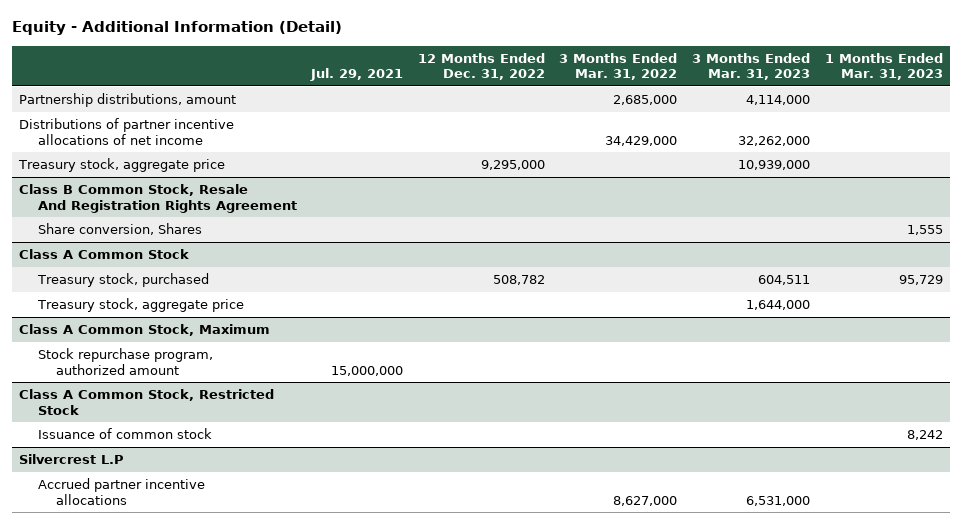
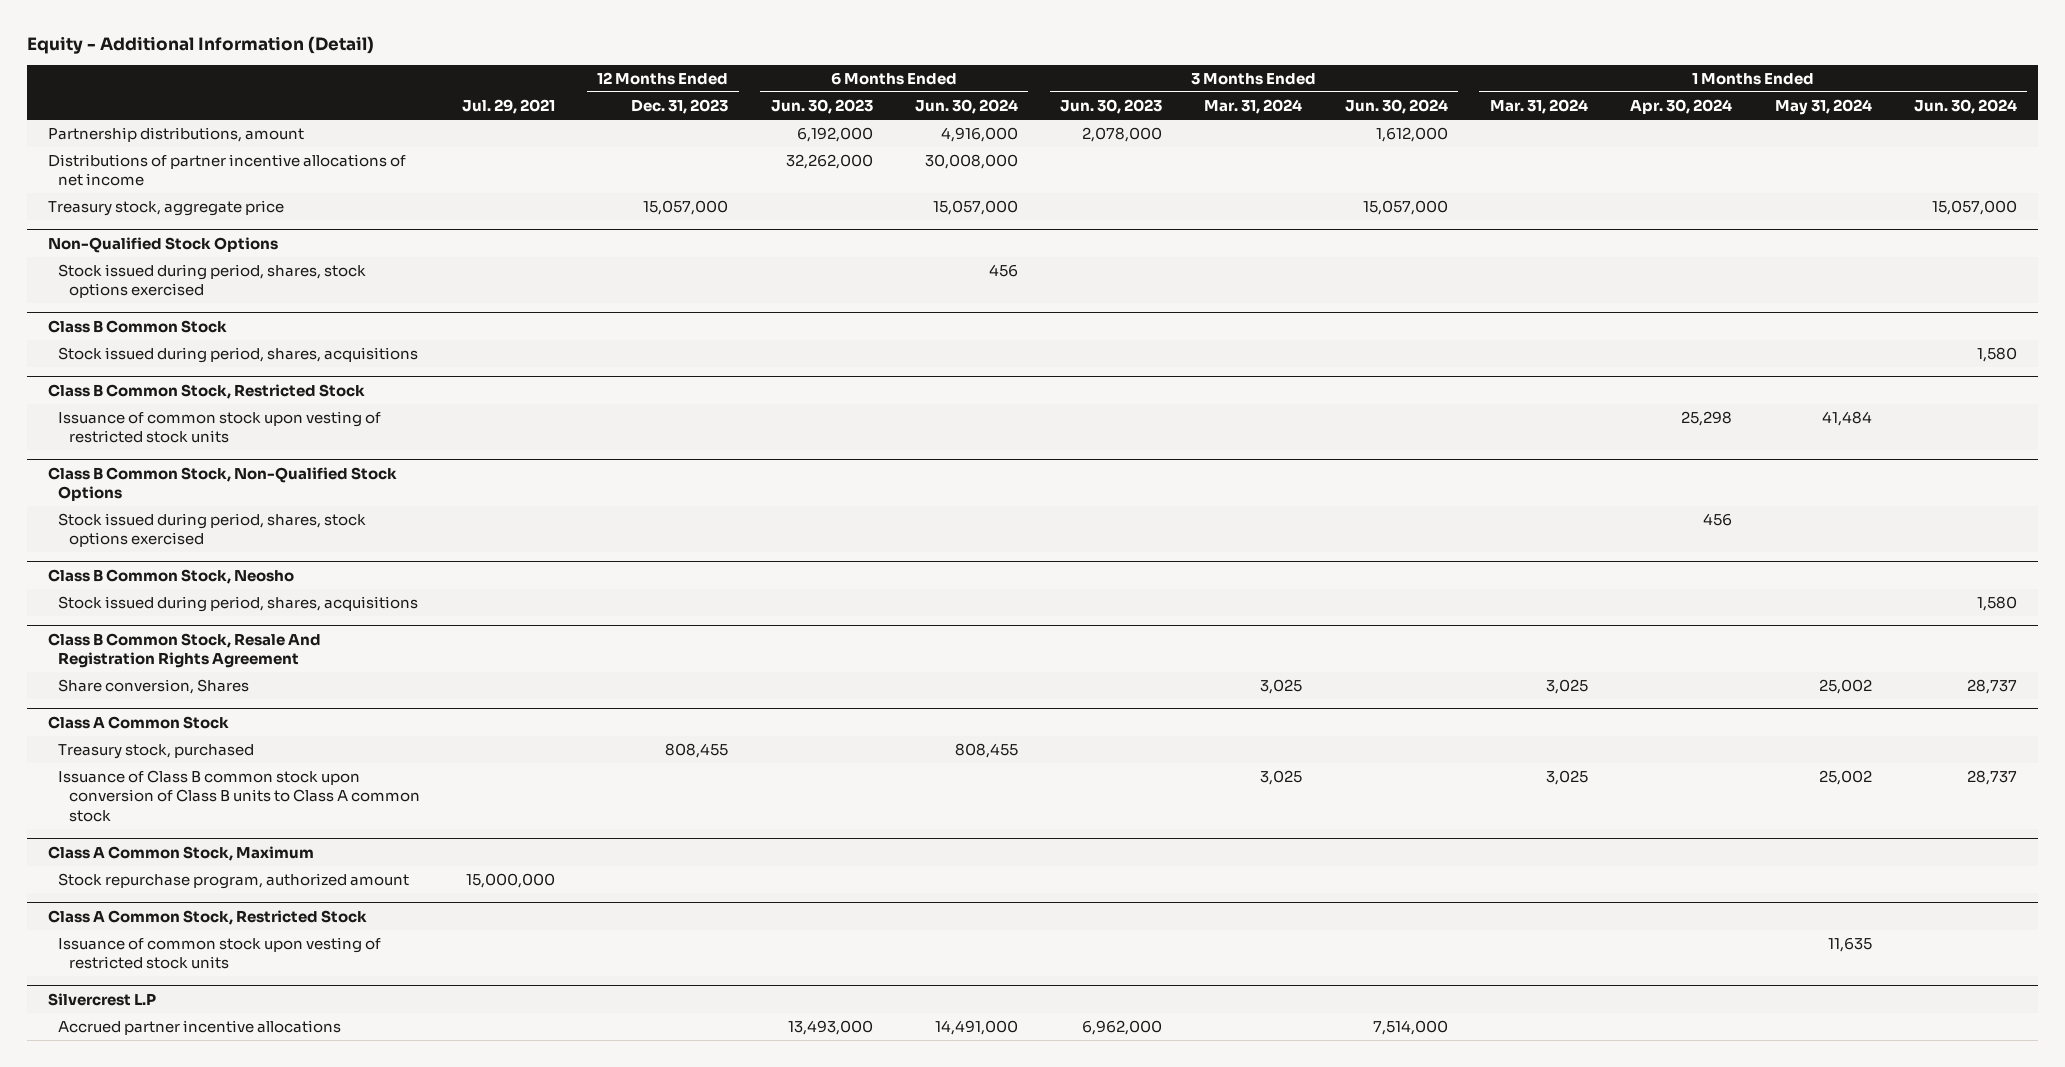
- | Jul. 29, 2021 | 12 Months Ended Dec. 31, 2022 | 3 Months Ended Mar. 31, 2022 | 3 Months Ended Mar. 31, 2023 | 1 Months Ended Mar. 31, 2023
+ | Jul. 29, 2021 | 12 Months Ended Dec. 31, 2023 | 6 Months Ended Jun. 30, 2023 | 6 Months Ended Jun. 30, 2024 | 3 Months Ended Jun. 30, 2023 | 3 Months Ended Mar. 31, 2024 | 3 Months Ended Jun. 30, 2024 | 1 Months Ended Mar. 31, 2024 | 1 Months Ended Apr. 30, 2024 | 1 Months Ended May 31, 2024 | 1 Months Ended Jun. 30, 2024
+ Non-Qualified Stock Options
+ Stock issued during period, shares, stock options exercised | | | | 456 | | | | | | |
+ Class B Common Stock
+ Stock issued during period, shares, acquisitions | | | | | | | | | | | 1,580
+ Class B Common Stock, Restricted Stock
+ Issuance of common stock upon vesting of restricted stock units | | | | | | | | | 25,298 | 41,484 |
+ Class B Common Stock, Non-Qualified Stock Options
+ Stock issued during period, shares, stock options exercised | | | | | | | | | 456 | |
+ Class B Common Stock, Neosho
+ Stock issued during period, shares, acquisitions | | | | | | | | | | | 1,580
@ Class A Common Stock
- Treasury stock, aggregate price | | | | 1,644,000 |
+ Issuance of Class B common stock upon conversion of Class B units to Class A common stock | | | | | | 3,025 | | 3,025 | | 25,002 | 28,737
@ Class A Common Stock, Restricted Stock
- Issuance of common stock | | | | | 8,242
+ Issuance of common stock upon vesting of restricted stock units | | | | | | | | | | 11,635 |

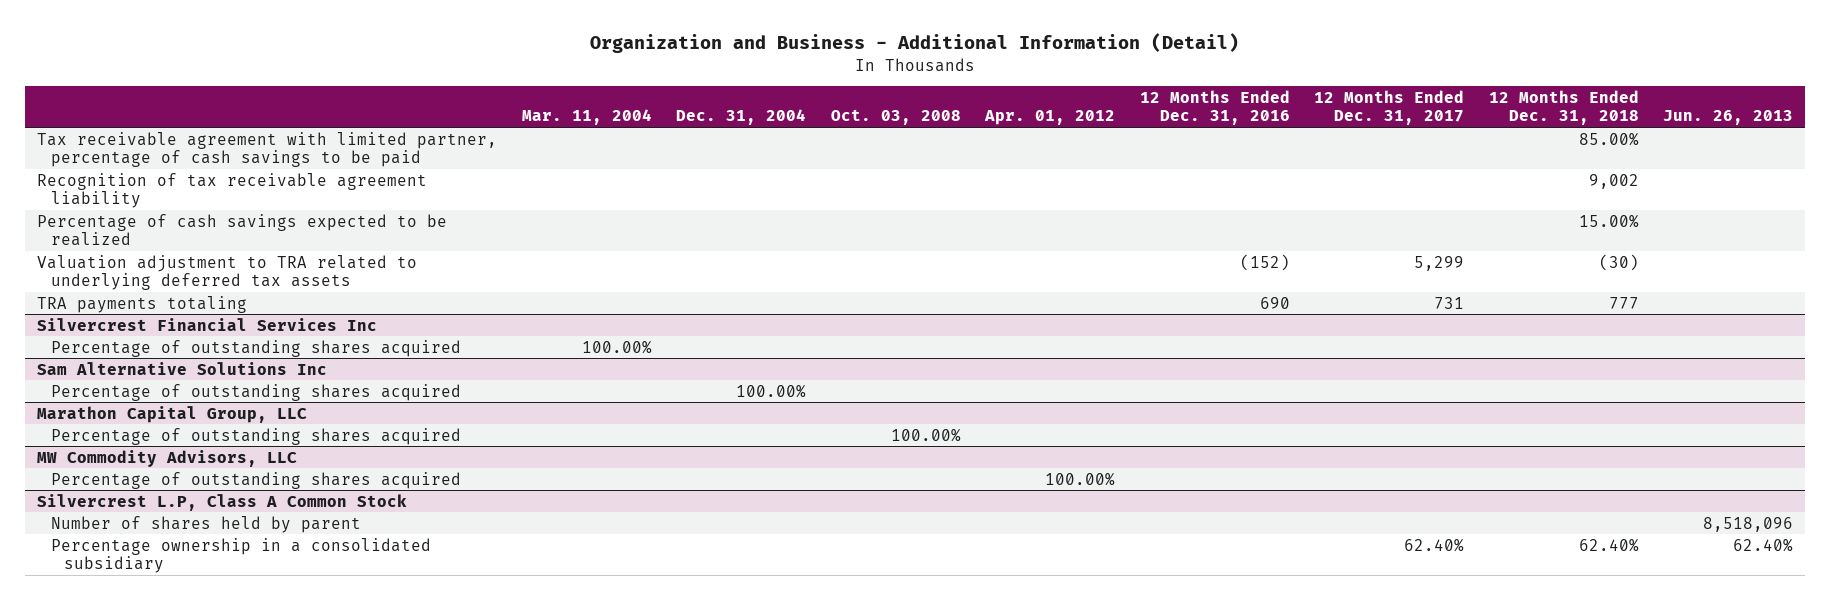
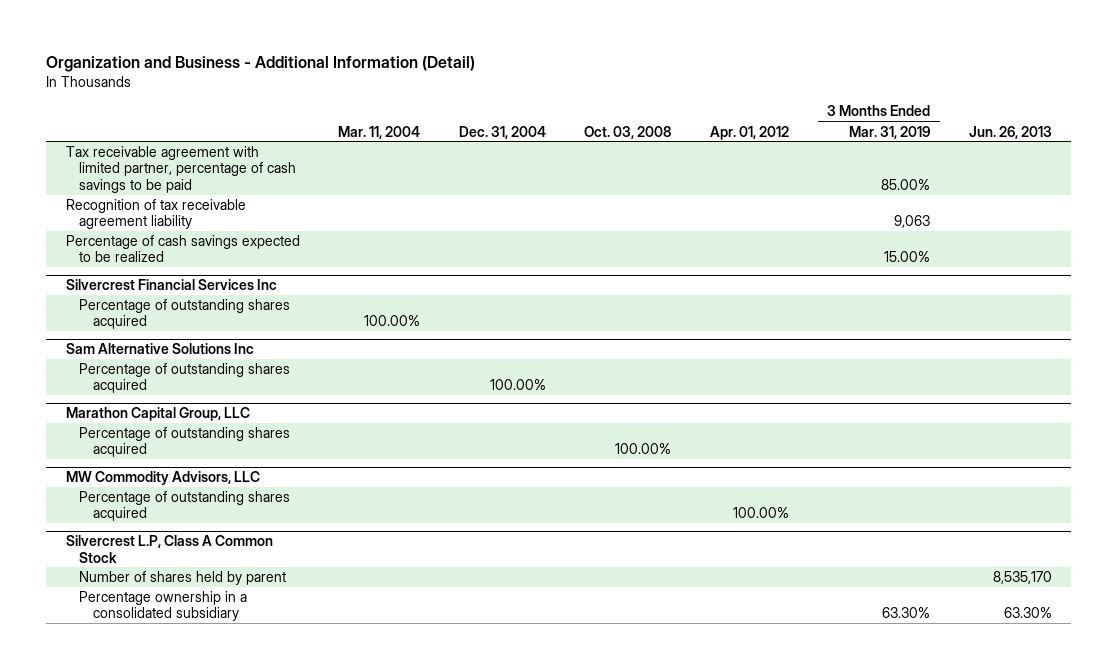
- | Mar. 11, 2004 | Dec. 31, 2004 | Oct. 03, 2008 | Apr. 01, 2012 | 12 Months Ended Dec. 31, 2016 | 12 Months Ended Dec. 31, 2017 | 12 Months Ended Dec. 31, 2018 | Jun. 26, 2013
+ | Mar. 11, 2004 | Dec. 31, 2004 | Oct. 03, 2008 | Apr. 01, 2012 | 3 Months Ended Mar. 31, 2019 | Jun. 26, 2013
- Valuation adjustment to TRA related to underlying deferred tax assets | | | | | (152) | 5,299 | (30) |
- TRA payments totaling | | | | | 690 | 731 | 777 |
@ Silvercrest L.P, Class A Common Stock
- Number of shares held by parent | | | | | | | | 8,518,096
- Percentage ownership in a consolidated subsidiary | | | | | | 62.40% | 62.40% | 62.40%
+ Number of shares held by parent | | | | | | 8,535,170
+ Percentage ownership in a consolidated subsidiary | | | | | 63.30% | 63.30%

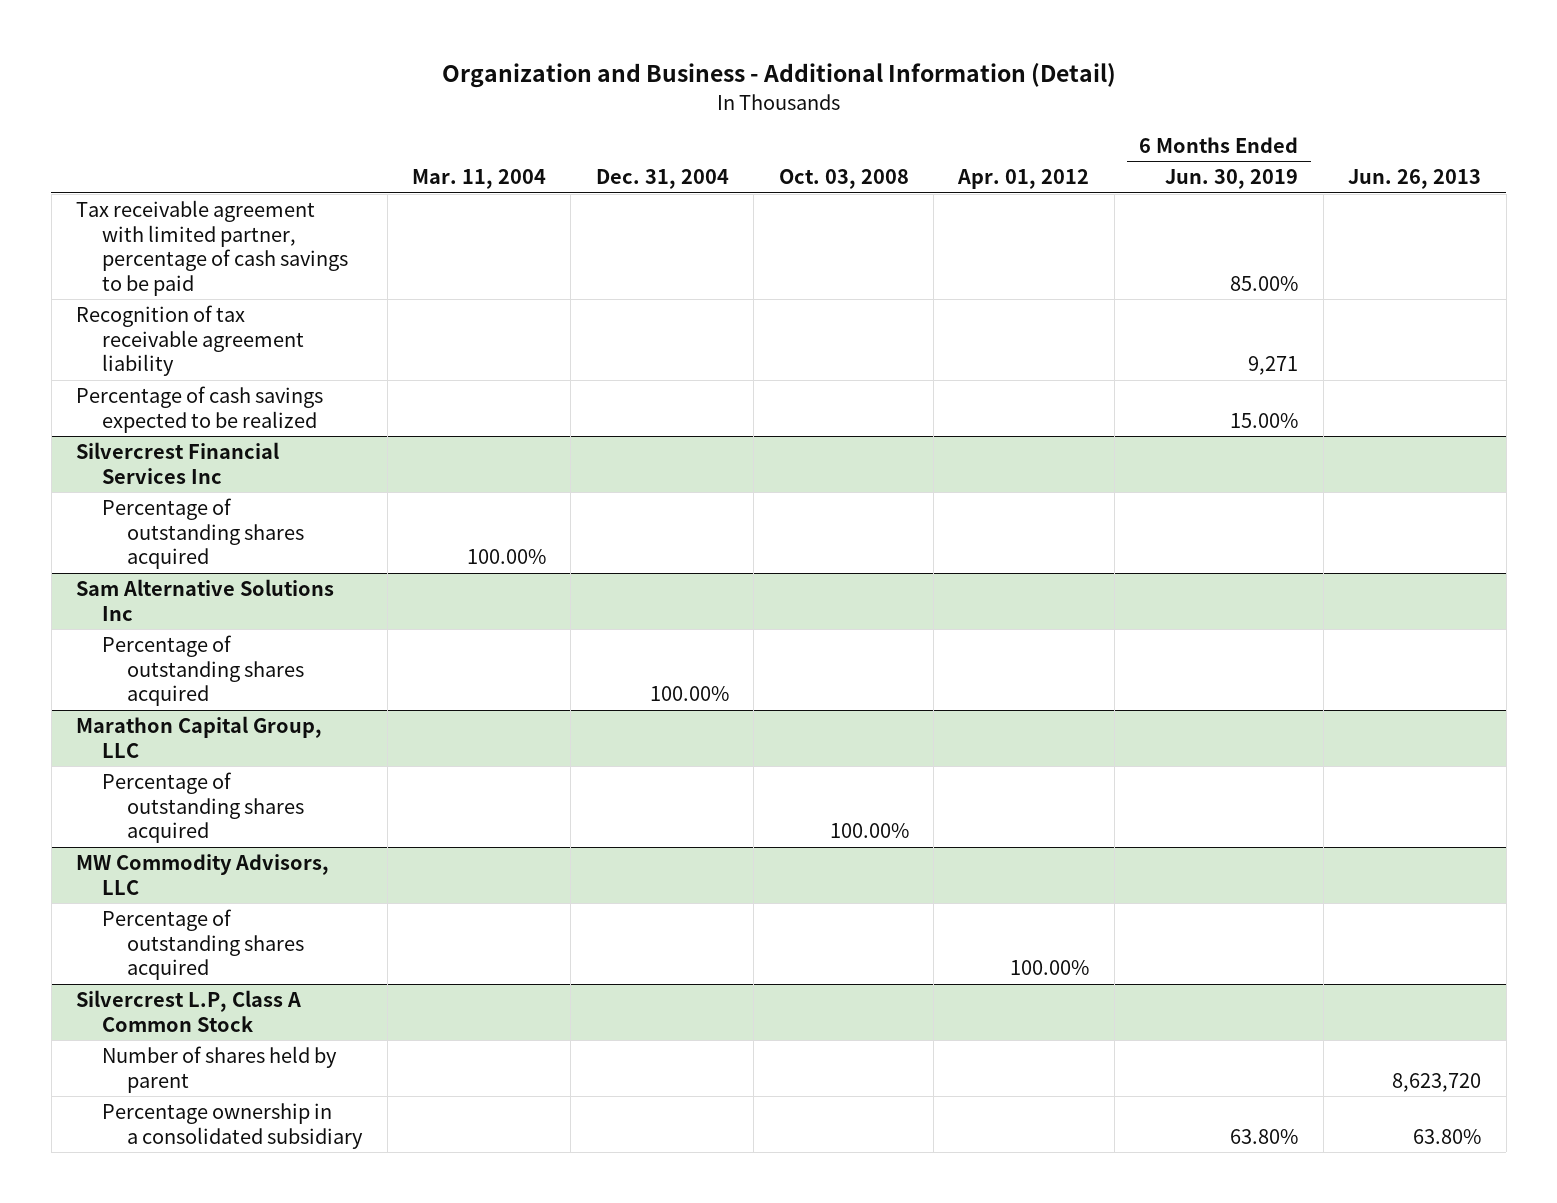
- | Mar. 11, 2004 | Dec. 31, 2004 | Oct. 03, 2008 | Apr. 01, 2012 | 3 Months Ended Mar. 31, 2019 | Jun. 26, 2013
+ | Mar. 11, 2004 | Dec. 31, 2004 | Oct. 03, 2008 | Apr. 01, 2012 | 6 Months Ended Jun. 30, 2019 | Jun. 26, 2013
@ Silvercrest L.P, Class A Common Stock
- Number of shares held by parent | | | | | | 8,535,170
- Percentage ownership in a consolidated subsidiary | | | | | 63.30% | 63.30%
+ Number of shares held by parent | | | | | | 8,623,720
+ Percentage ownership in a consolidated subsidiary | | | | | 63.80% | 63.80%

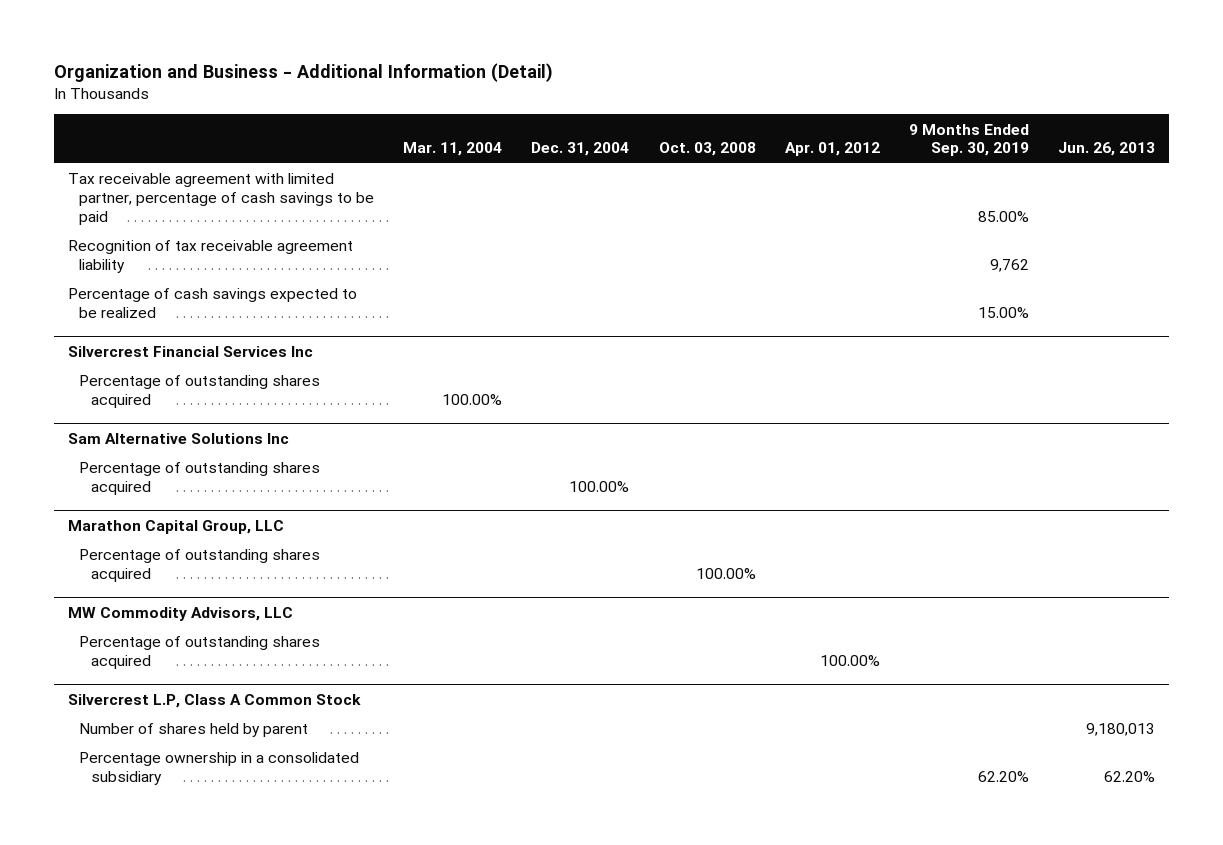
- | Mar. 11, 2004 | Dec. 31, 2004 | Oct. 03, 2008 | Apr. 01, 2012 | 6 Months Ended Jun. 30, 2019 | Jun. 26, 2013
+ | Mar. 11, 2004 | Dec. 31, 2004 | Oct. 03, 2008 | Apr. 01, 2012 | 9 Months Ended Sep. 30, 2019 | Jun. 26, 2013
@ Silvercrest L.P, Class A Common Stock
- Number of shares held by parent | | | | | | 8,623,720
- Percentage ownership in a consolidated subsidiary | | | | | 63.80% | 63.80%
+ Number of shares held by parent | | | | | | 9,180,013
+ Percentage ownership in a consolidated subsidiary | | | | | 62.20% | 62.20%

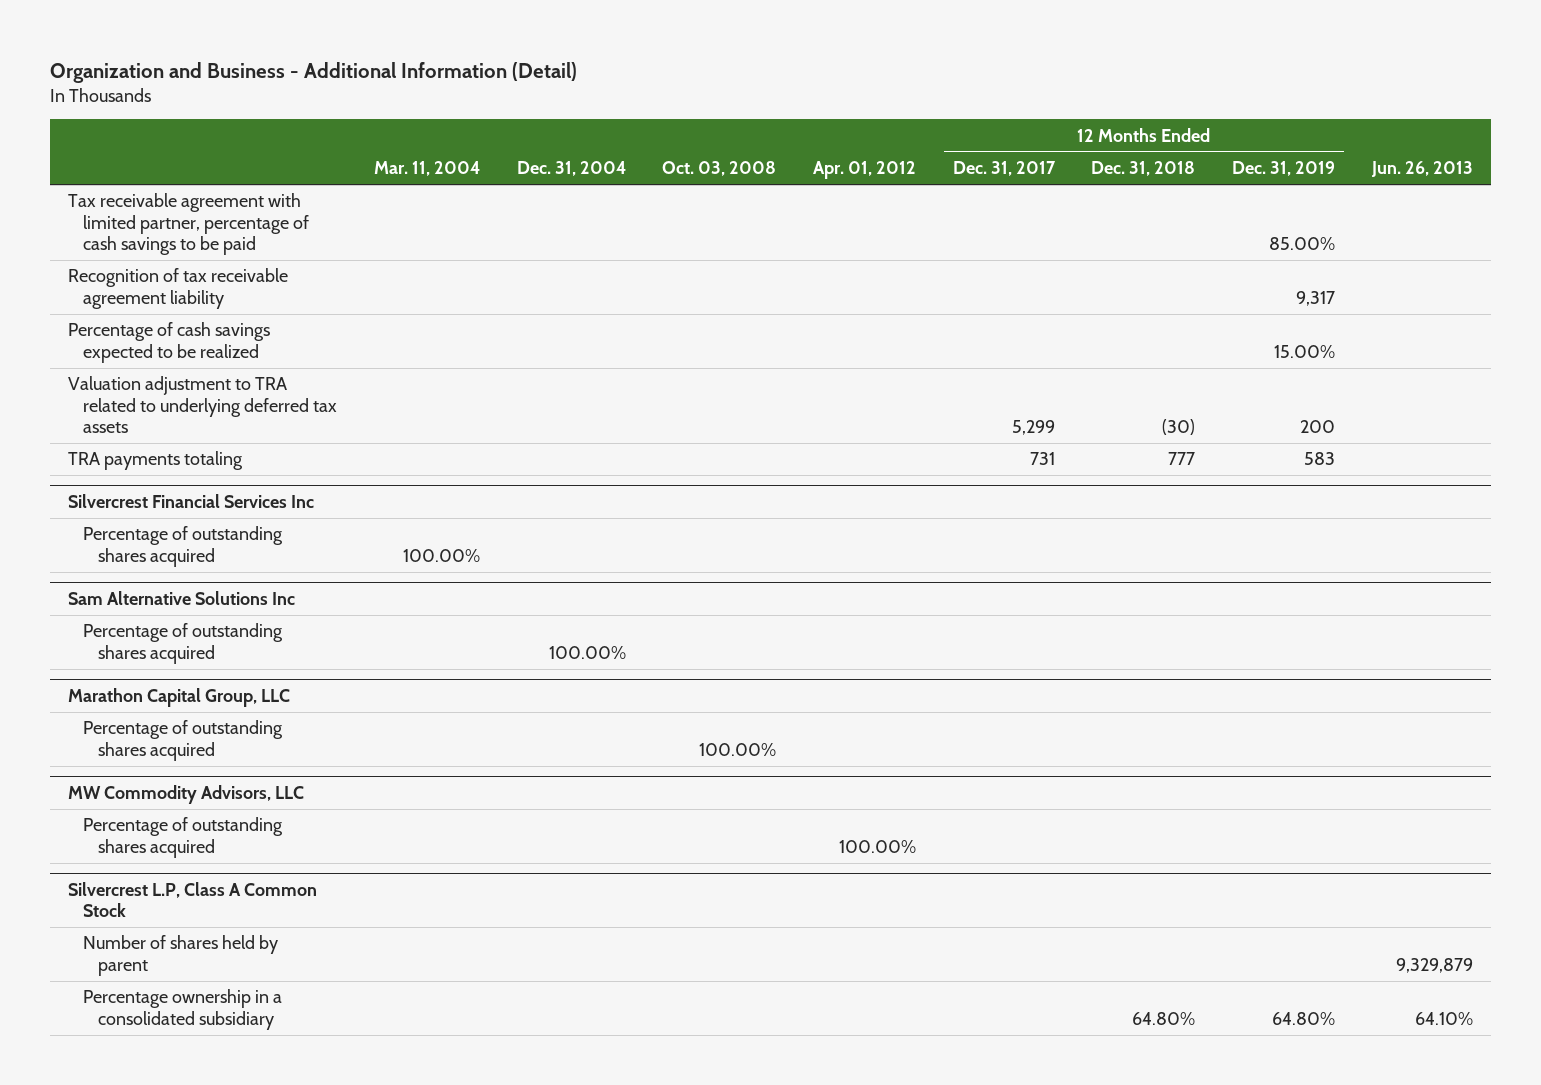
- | Mar. 11, 2004 | Dec. 31, 2004 | Oct. 03, 2008 | Apr. 01, 2012 | 9 Months Ended Sep. 30, 2019 | Jun. 26, 2013
+ | Mar. 11, 2004 | Dec. 31, 2004 | Oct. 03, 2008 | Apr. 01, 2012 | 12 Months Ended Dec. 31, 2017 | 12 Months Ended Dec. 31, 2018 | 12 Months Ended Dec. 31, 2019 | Jun. 26, 2013
+ Valuation adjustment to TRA related to underlying deferred tax assets | | | | | 5,299 | (30) | 200 |
+ TRA payments totaling | | | | | 731 | 777 | 583 |
@ Silvercrest L.P, Class A Common Stock
- Number of shares held by parent | | | | | | 9,180,013
- Percentage ownership in a consolidated subsidiary | | | | | 62.20% | 62.20%
+ Number of shares held by parent | | | | | | | | 9,329,879
+ Percentage ownership in a consolidated subsidiary | | | | | | 64.80% | 64.80% | 64.10%

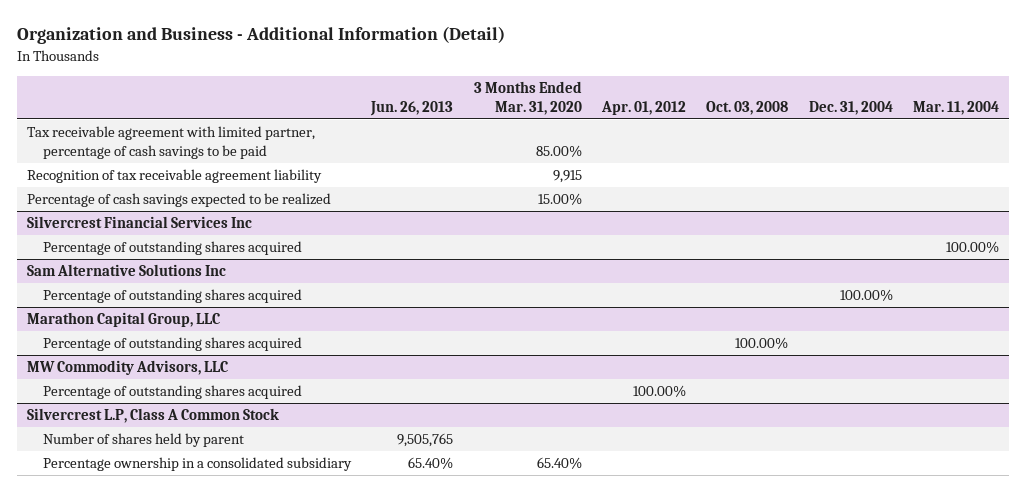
- | Mar. 11, 2004 | Dec. 31, 2004 | Oct. 03, 2008 | Apr. 01, 2012 | 12 Months Ended Dec. 31, 2017 | 12 Months Ended Dec. 31, 2018 | 12 Months Ended Dec. 31, 2019 | Jun. 26, 2013
+ | Jun. 26, 2013 | 3 Months Ended Mar. 31, 2020 | Apr. 01, 2012 | Oct. 03, 2008 | Dec. 31, 2004 | Mar. 11, 2004
- Valuation adjustment to TRA related to underlying deferred tax assets | | | | | 5,299 | (30) | 200 |
- TRA payments totaling | | | | | 731 | 777 | 583 |
@ Silvercrest L.P, Class A Common Stock
- Number of shares held by parent | | | | | | | | 9,329,879
- Percentage ownership in a consolidated subsidiary | | | | | | 64.80% | 64.80% | 64.10%
+ Number of shares held by parent | 9,505,765 | | | | |
+ Percentage ownership in a consolidated subsidiary | 65.40% | 65.40% | | | |

